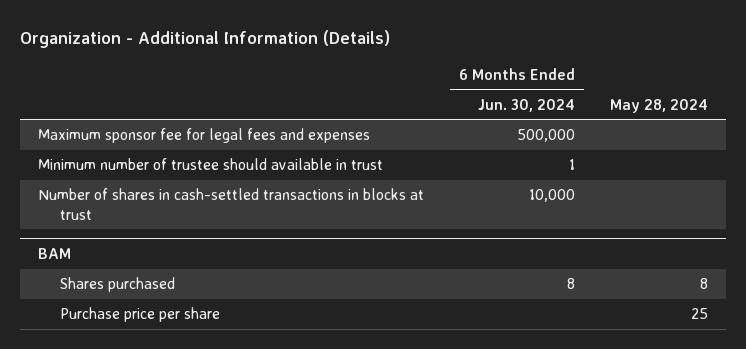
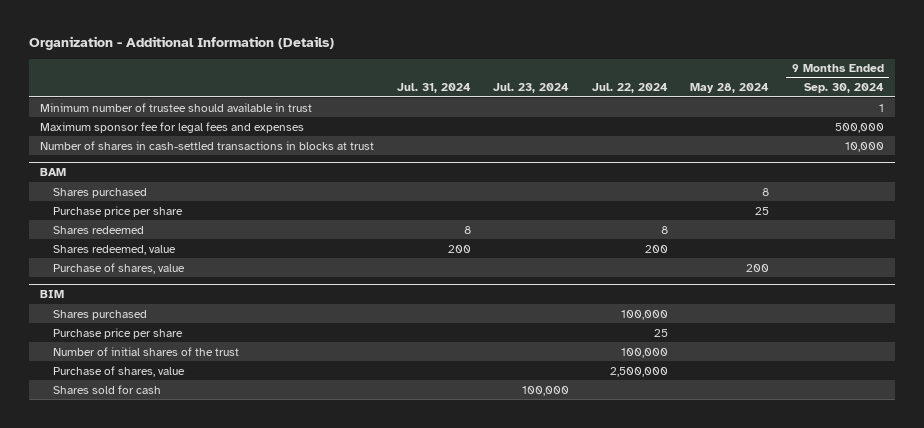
- | 6 Months Ended Jun. 30, 2024 | May 28, 2024
+ | Jul. 31, 2024 | Jul. 23, 2024 | Jul. 22, 2024 | May 28, 2024 | 9 Months Ended Sep. 30, 2024
moved down: Maximum sponsor fee for legal fees and expenses | | | | | 500,000
@ BAM
+ Shares redeemed | 8 | | 8 | |
+ Shares redeemed, value | 200 | | 200 | |
+ Purchase of shares, value | | | | 200 |
+ BIM
+ Shares purchased | | | 100,000 | |
+ Purchase price per share | | | 25 | |
+ Number of initial shares of the trust | | | 100,000 | |
+ Purchase of shares, value | | | 2,500,000 | |
+ Shares sold for cash | | 100,000 | | |

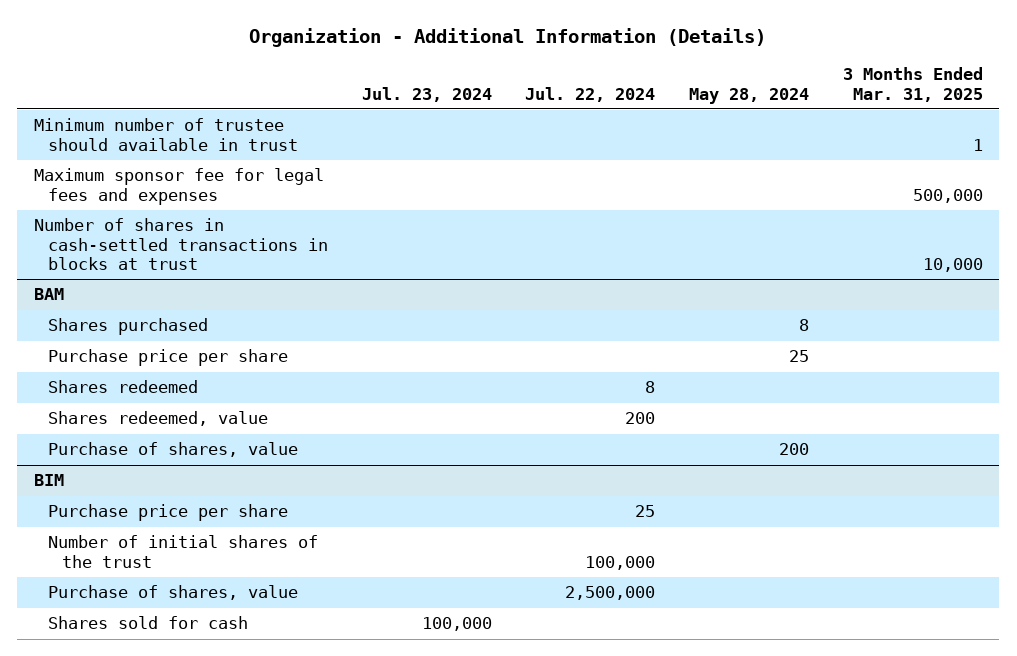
- | Jul. 31, 2024 | Jul. 23, 2024 | Jul. 22, 2024 | May 28, 2024 | 9 Months Ended Sep. 30, 2024
+ | Jul. 23, 2024 | Jul. 22, 2024 | May 28, 2024 | 3 Months Ended Mar. 31, 2025
@ BIM
- Shares purchased | | | 100,000 | |

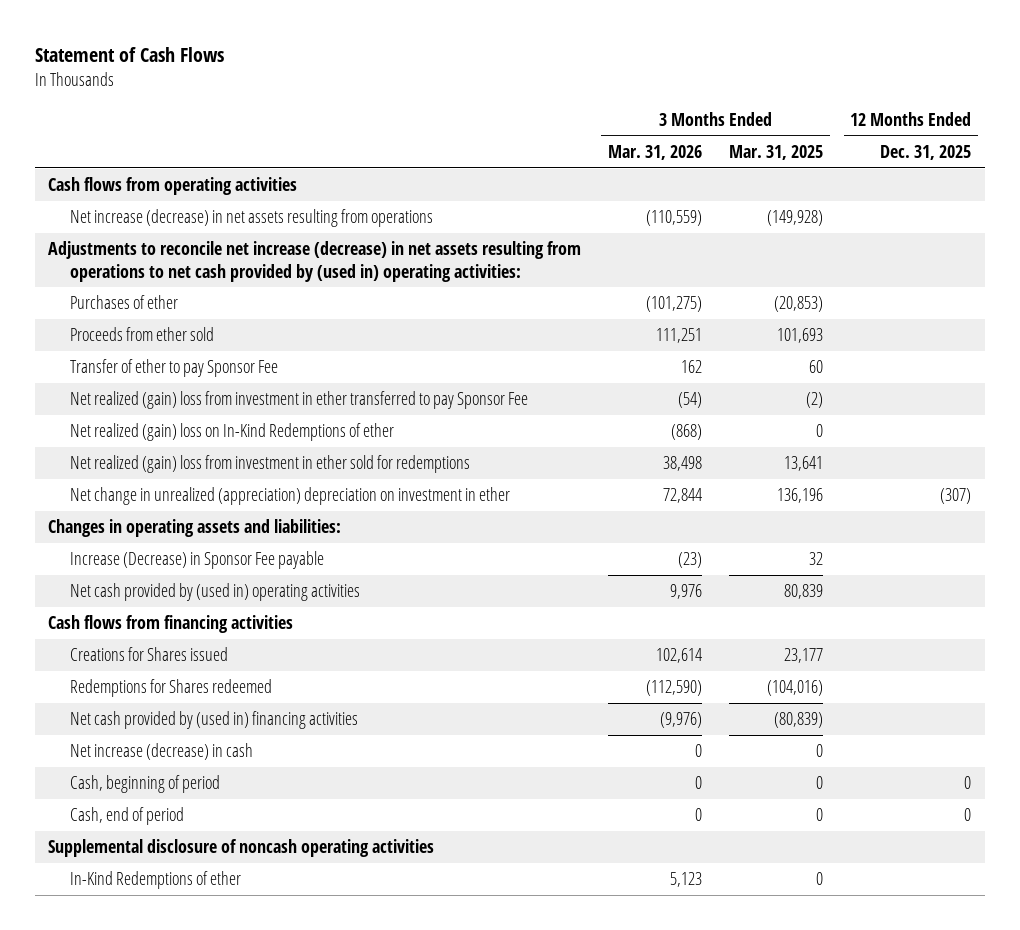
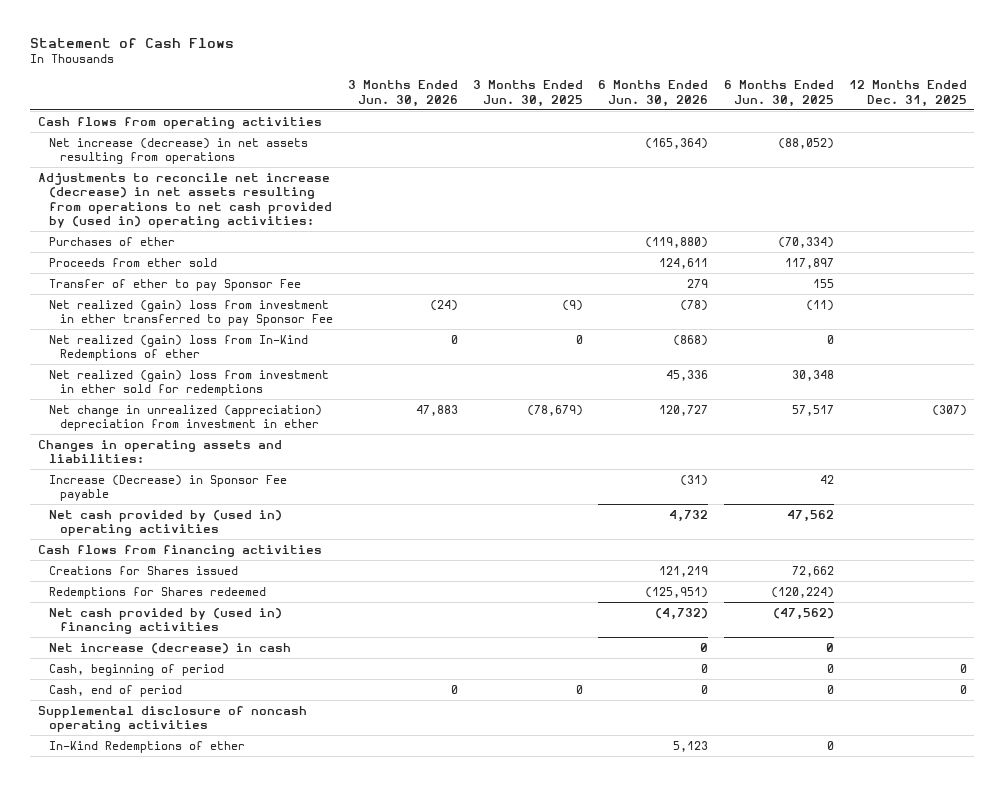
- | 3 Months Ended Mar. 31, 2026 | 3 Months Ended Mar. 31, 2025 | 12 Months Ended Dec. 31, 2025
+ | 3 Months Ended Jun. 30, 2026 | 3 Months Ended Jun. 30, 2025 | 6 Months Ended Jun. 30, 2026 | 6 Months Ended Jun. 30, 2025 | 12 Months Ended Dec. 31, 2025
- Net realized (gain) loss on In-Kind Redemptions of ether | (868) | 0 |
+ Net realized (gain) loss from In-Kind Redemptions of ether | 0 | 0 | (868) | 0 |
- Net change in unrealized (appreciation) depreciation on investment in ether | 72,844 | 136,196 | (307)
+ Net change in unrealized (appreciation) depreciation from investment in ether | 47,883 | (78,679) | 120,727 | 57,517 | (307)

